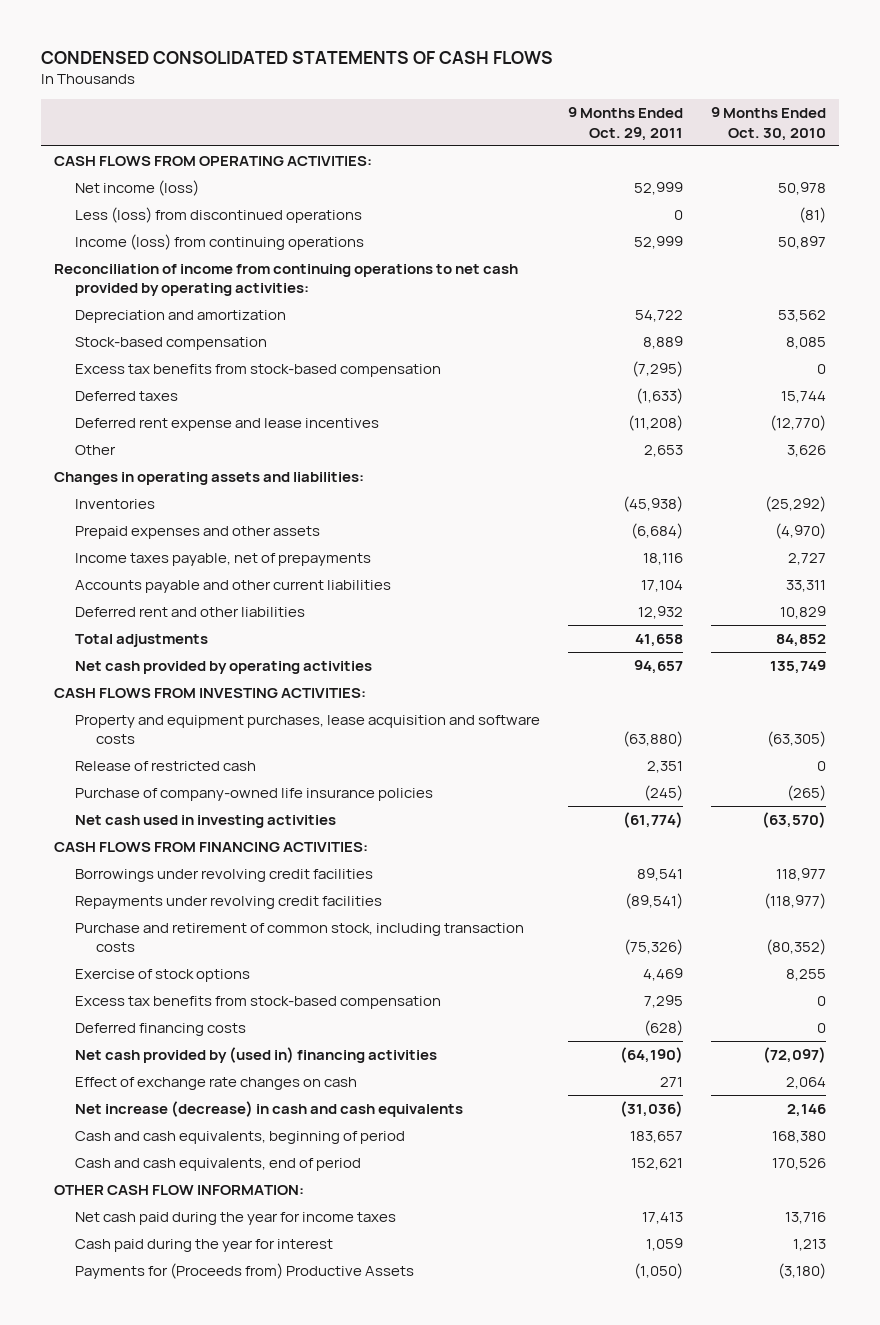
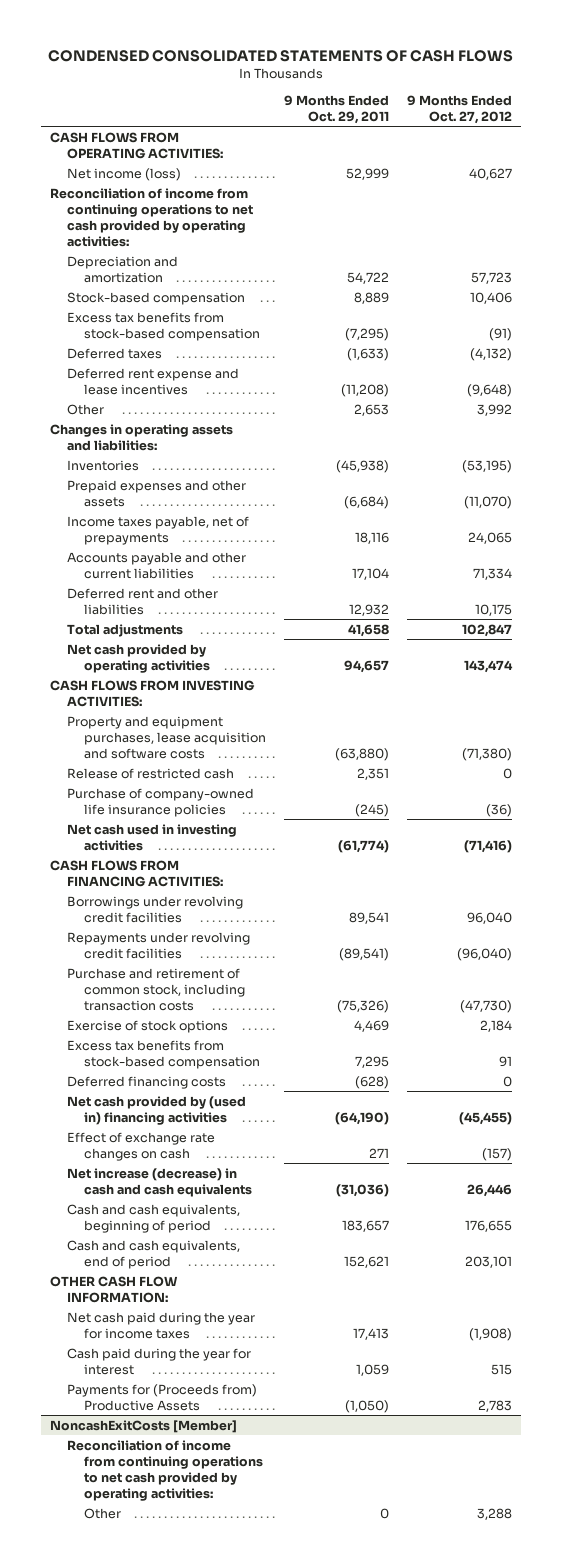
- | 9 Months Ended Oct. 29, 2011 | 9 Months Ended Oct. 30, 2010
+ | 9 Months Ended Oct. 29, 2011 | 9 Months Ended Oct. 27, 2012
- Less (loss) from discontinued operations | 0 | (81)
- Income (loss) from continuing operations | 52,999 | 50,897
+ NoncashExitCosts [Member]
+ Reconciliation of income from continuing operations to net cash provided by operating activities:
+ Other | 0 | 3,288

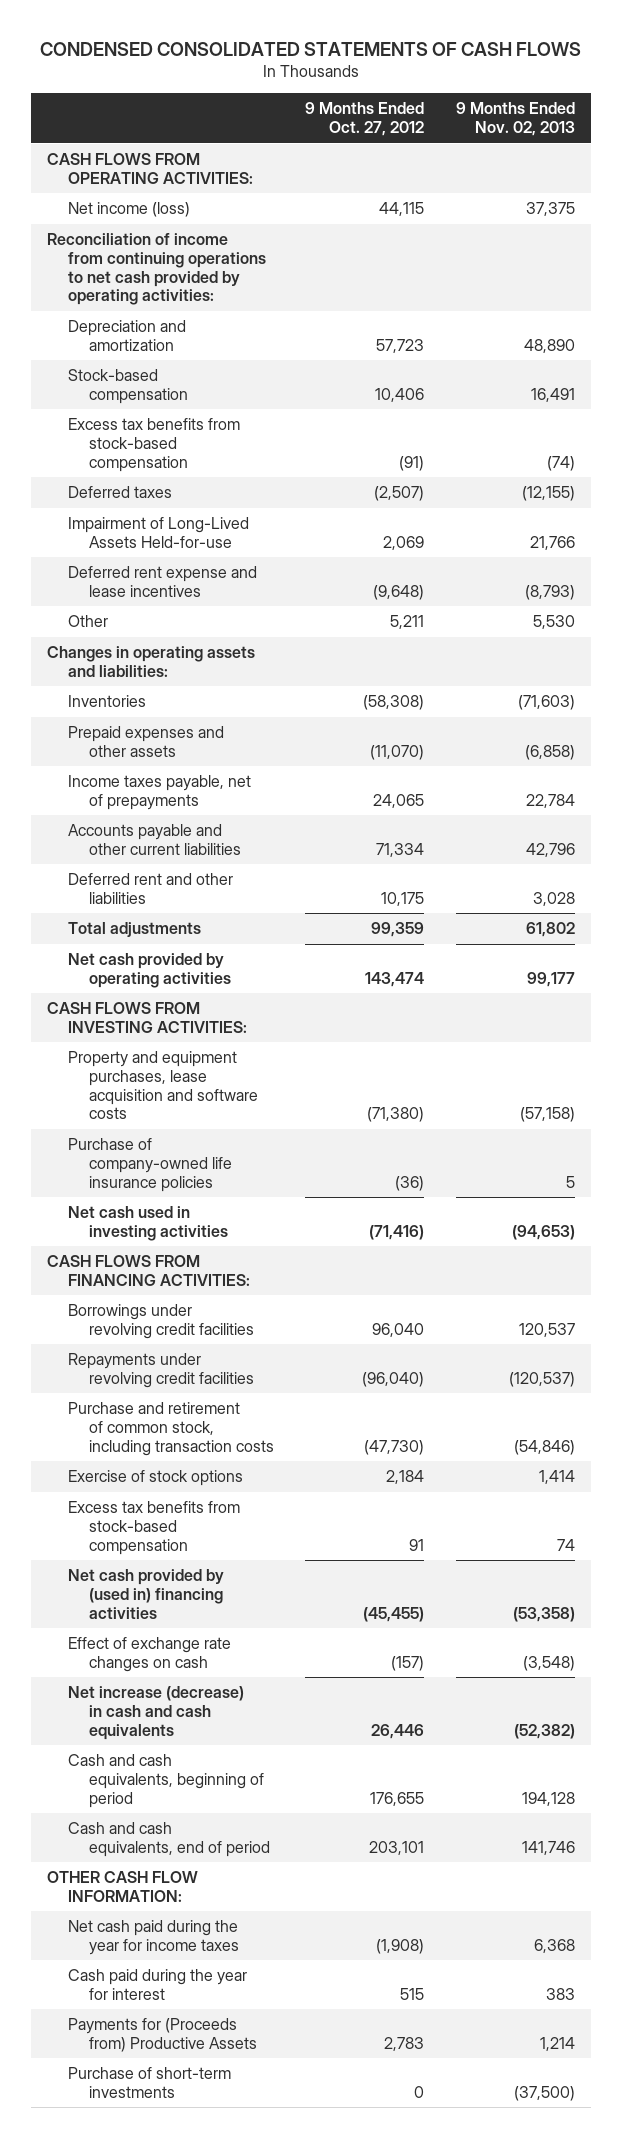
- | 9 Months Ended Oct. 29, 2011 | 9 Months Ended Oct. 27, 2012
+ | 9 Months Ended Oct. 27, 2012 | 9 Months Ended Nov. 02, 2013
- Net income (loss) | 52,999 | 40,627
+ Net income (loss) | 44,115 | 37,375
- Deferred taxes | (1,633) | (4,132)
+ Deferred taxes | (2,507) | (12,155)
+ Impairment of Long-Lived Assets Held-for-use | 2,069 | 21,766
- Other | 2,653 | 3,992
+ Other | 5,211 | 5,530
- Inventories | (45,938) | (53,195)
+ Inventories | (58,308) | (71,603)
- Total adjustments | 41,658 | 102,847
+ Total adjustments | 99,359 | 61,802
- Release of restricted cash | 2,351 | 0
- Deferred financing costs | (628) | 0
- NoncashExitCosts [Member]
- Reconciliation of income from continuing operations to net cash provided by operating activities:
- Other | 0 | 3,288
+ Purchase of short-term investments | 0 | (37,500)

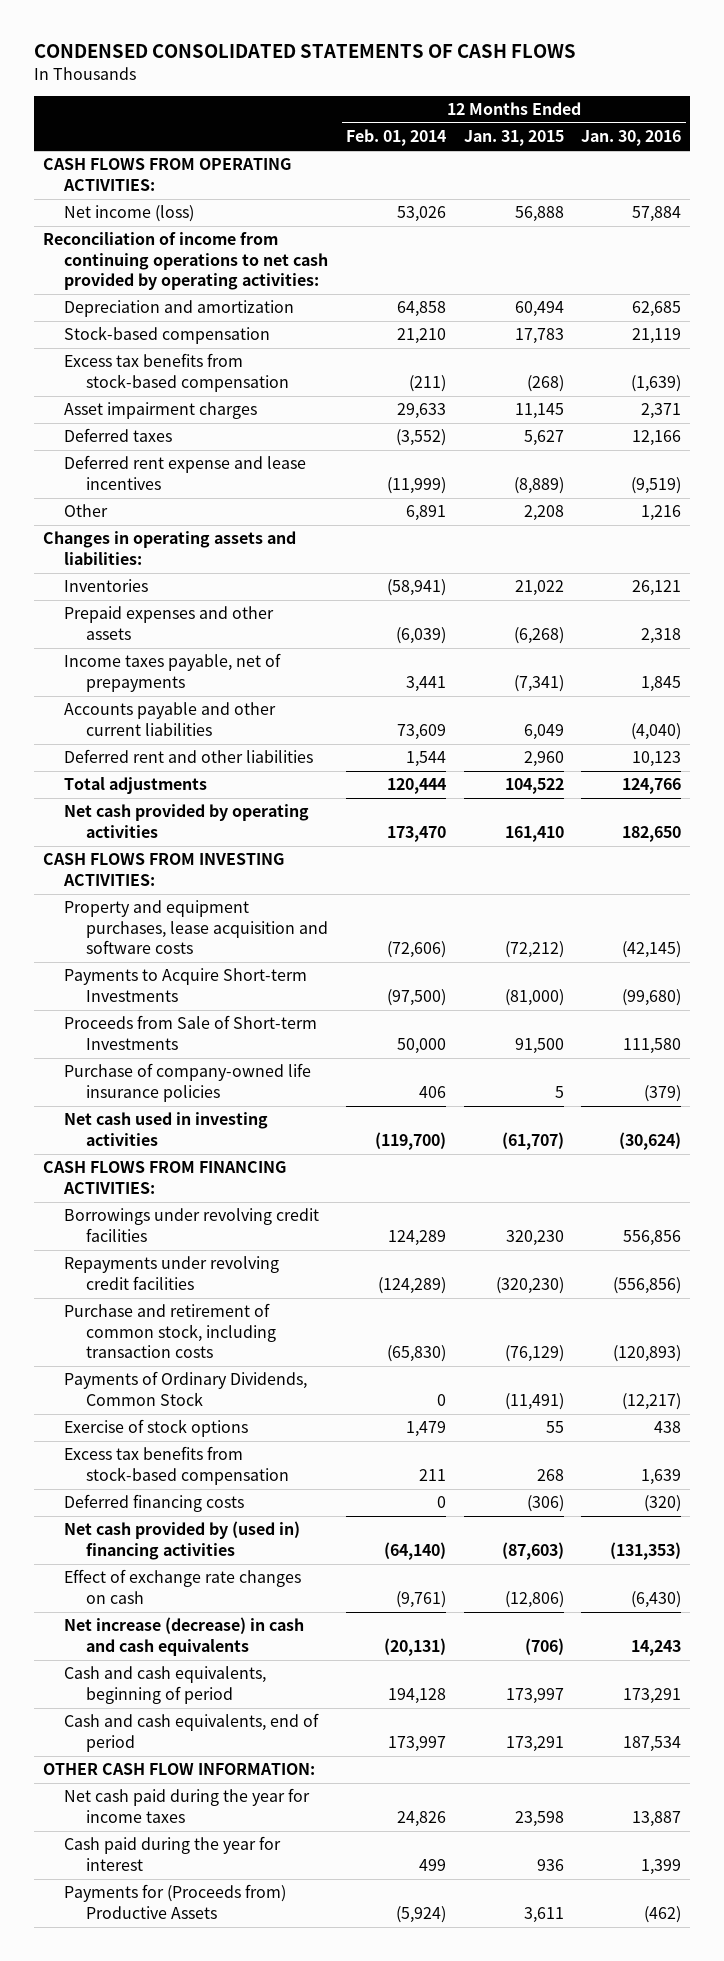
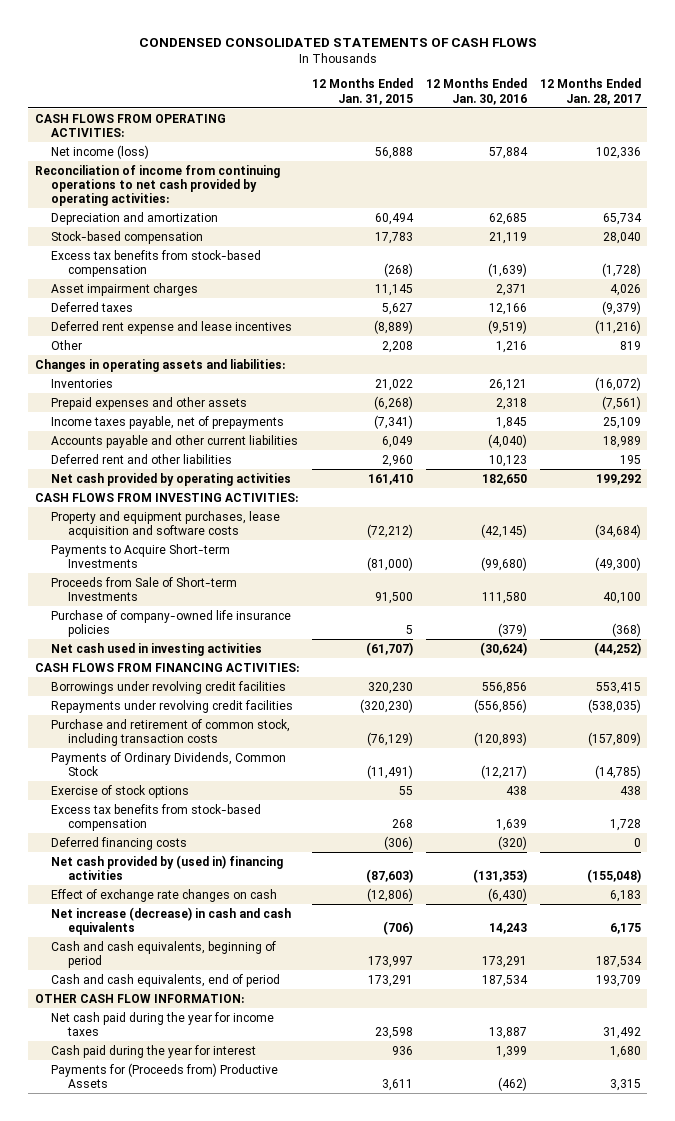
- | 12 Months Ended Feb. 01, 2014 | 12 Months Ended Jan. 31, 2015 | 12 Months Ended Jan. 30, 2016
+ | 12 Months Ended Jan. 31, 2015 | 12 Months Ended Jan. 30, 2016 | 12 Months Ended Jan. 28, 2017
- Total adjustments | 120,444 | 104,522 | 124,766

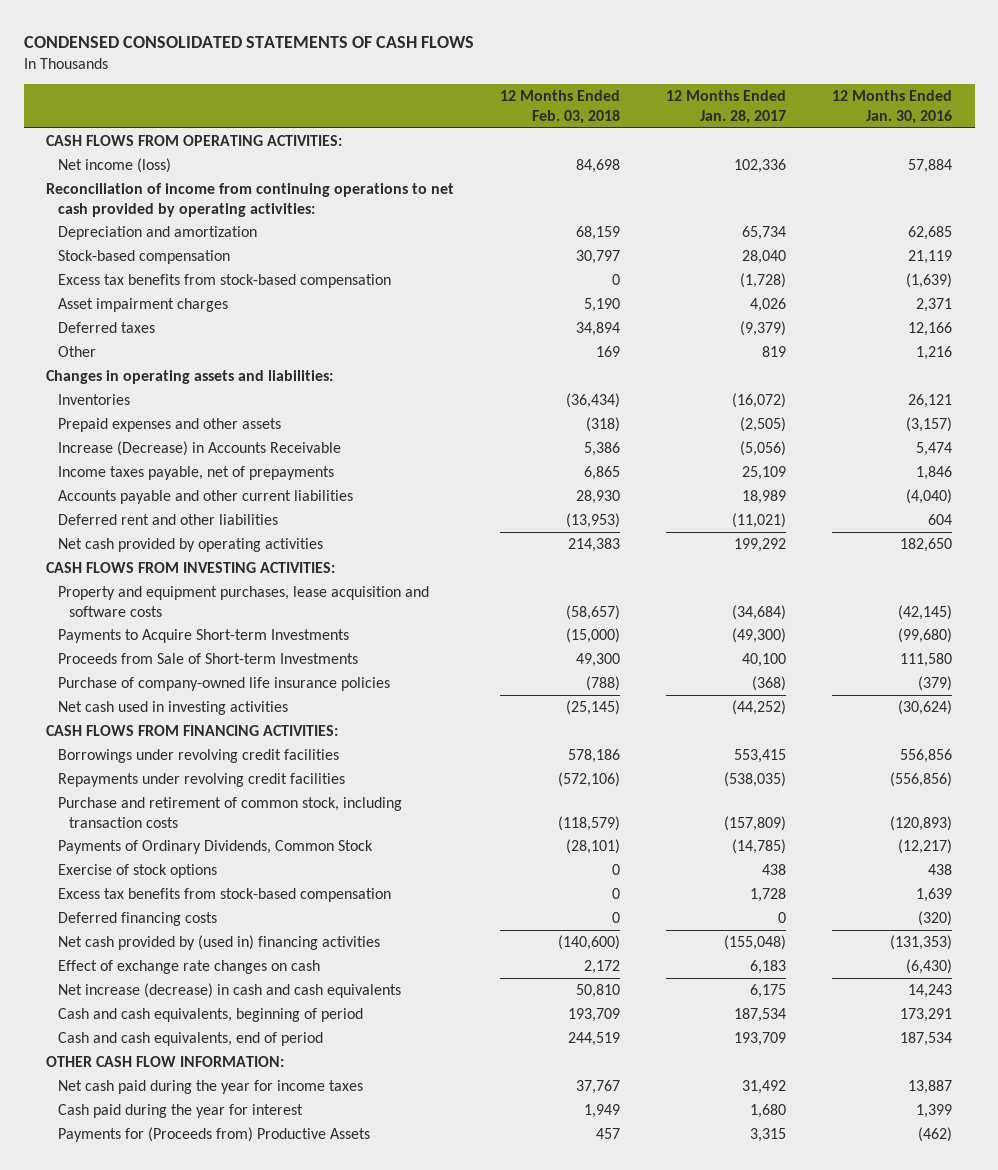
- | 12 Months Ended Jan. 31, 2015 | 12 Months Ended Jan. 30, 2016 | 12 Months Ended Jan. 28, 2017
+ | 12 Months Ended Feb. 03, 2018 | 12 Months Ended Jan. 28, 2017 | 12 Months Ended Jan. 30, 2016
- Deferred rent expense and lease incentives | (8,889) | (9,519) | (11,216)
- Prepaid expenses and other assets | (6,268) | 2,318 | (7,561)
- Income taxes payable, net of prepayments | (7,341) | 1,845 | 25,109
+ Prepaid expenses and other assets | (318) | (2,505) | (3,157)
+ Increase (Decrease) in Accounts Receivable | 5,386 | (5,056) | 5,474
+ Income taxes payable, net of prepayments | 6,865 | 25,109 | 1,846
- Deferred rent and other liabilities | 2,960 | 10,123 | 195
+ Deferred rent and other liabilities | (13,953) | (11,021) | 604

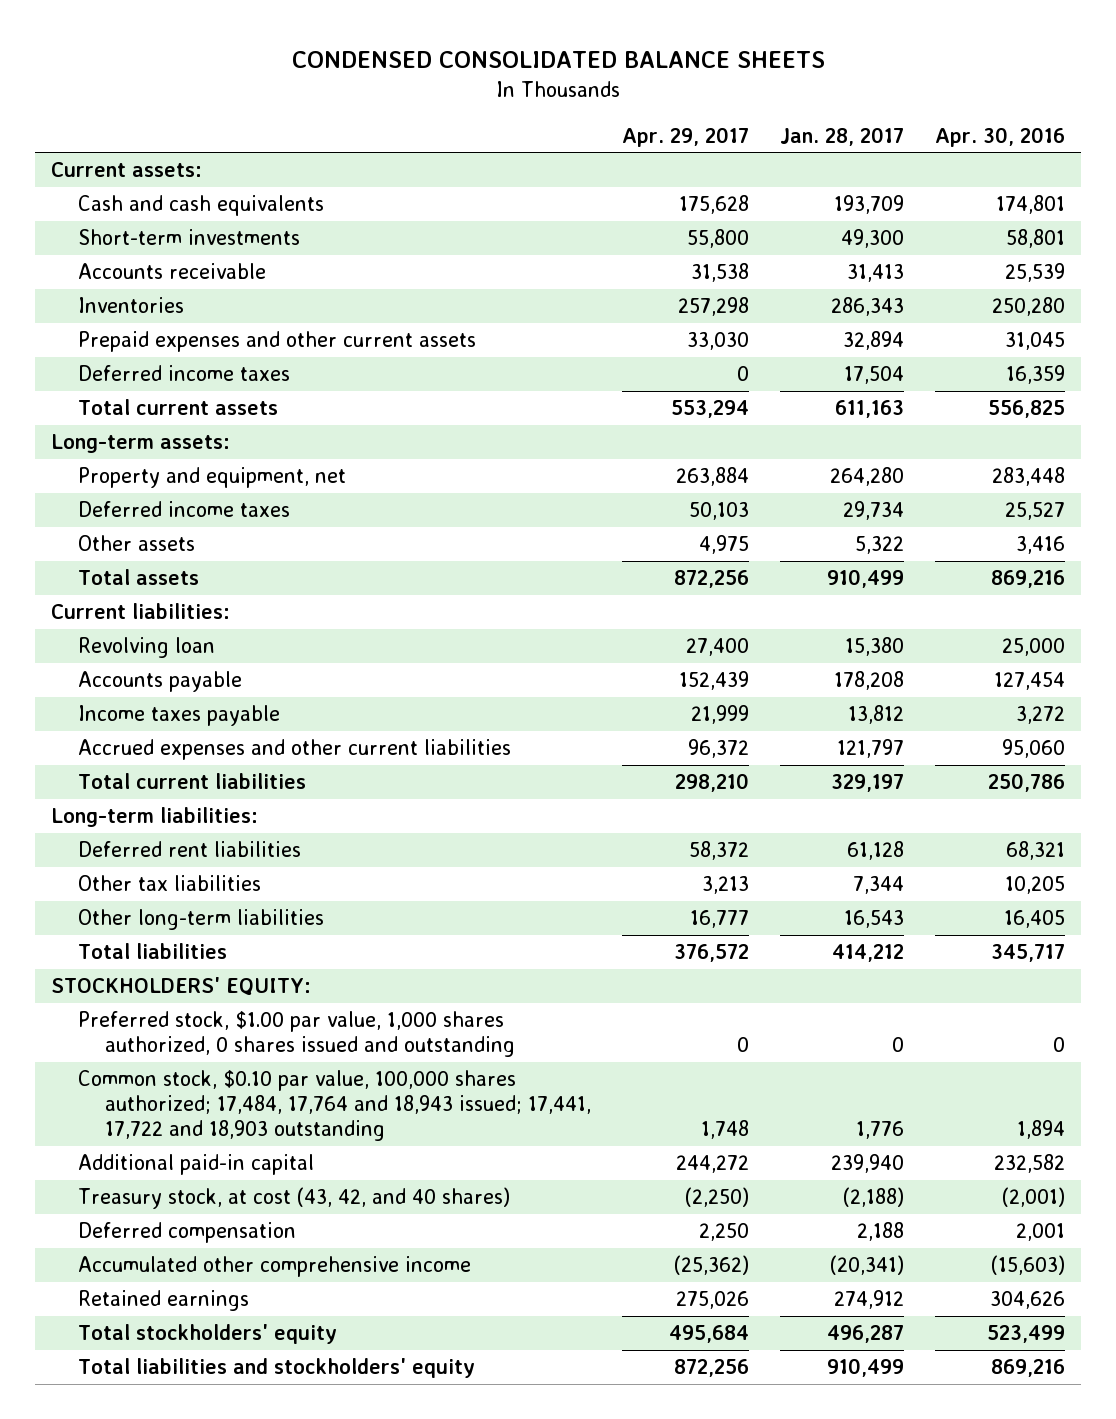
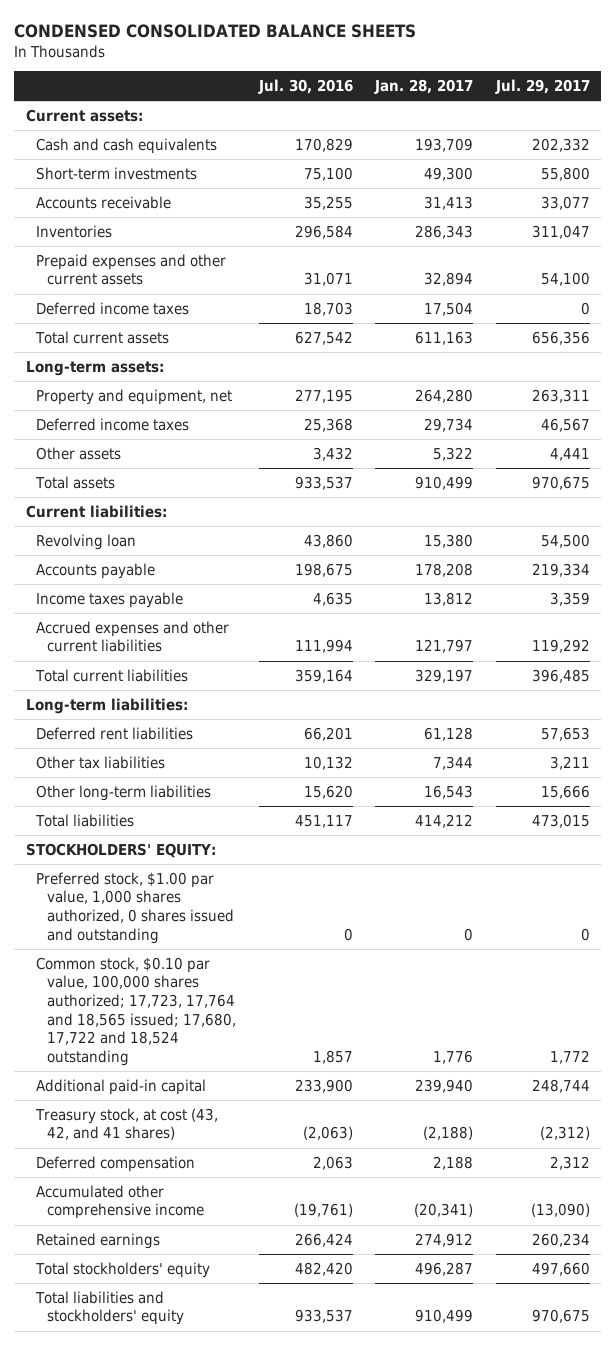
- | Apr. 29, 2017 | Jan. 28, 2017 | Apr. 30, 2016
+ | Jul. 30, 2016 | Jan. 28, 2017 | Jul. 29, 2017
- Common stock, $0.10 par value, 100,000 shares authorized; 17,484, 17,764 and 18,943 issued; 17,441, 17,722 and 18,903 outstanding | 1,748 | 1,776 | 1,894
+ Common stock, $0.10 par value, 100,000 shares authorized; 17,723, 17,764 and 18,565 issued; 17,680, 17,722 and 18,524 outstanding | 1,857 | 1,776 | 1,772
- Treasury stock, at cost (43, 42, and 40 shares) | (2,250) | (2,188) | (2,001)
+ Treasury stock, at cost (43, 42, and 41 shares) | (2,063) | (2,188) | (2,312)

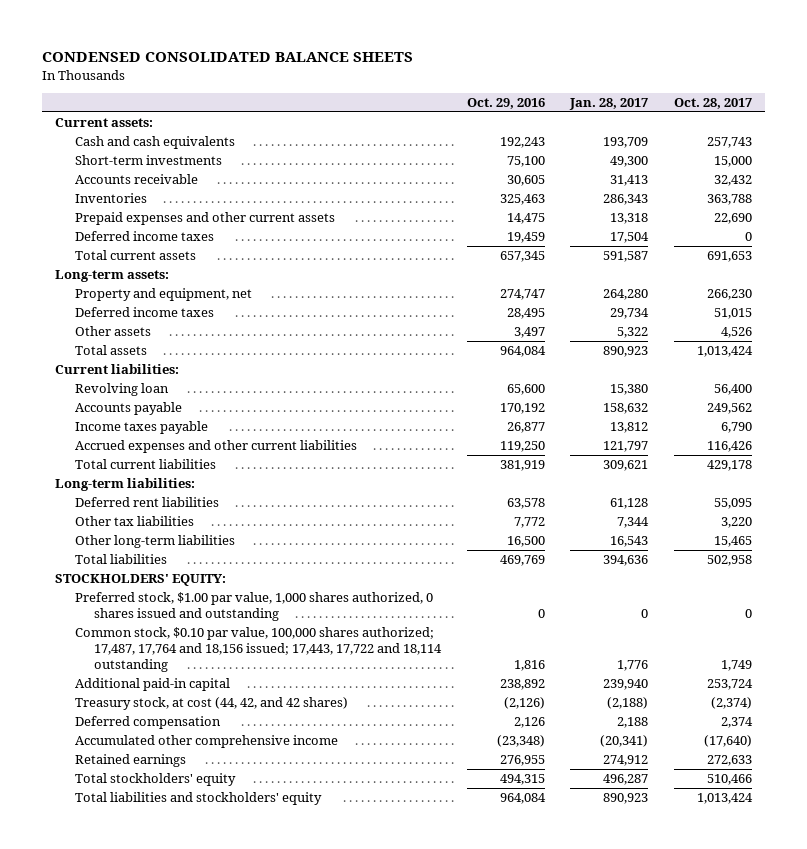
- | Jul. 30, 2016 | Jan. 28, 2017 | Jul. 29, 2017
+ | Oct. 29, 2016 | Jan. 28, 2017 | Oct. 28, 2017
- Prepaid expenses and other current assets | 31,071 | 32,894 | 54,100
+ Prepaid expenses and other current assets | 14,475 | 13,318 | 22,690
- Total current assets | 627,542 | 611,163 | 656,356
+ Total current assets | 657,345 | 591,587 | 691,653
- Total assets | 933,537 | 910,499 | 970,675
+ Total assets | 964,084 | 890,923 | 1,013,424
- Accounts payable | 198,675 | 178,208 | 219,334
+ Accounts payable | 170,192 | 158,632 | 249,562
- Total current liabilities | 359,164 | 329,197 | 396,485
+ Total current liabilities | 381,919 | 309,621 | 429,178
- Total liabilities | 451,117 | 414,212 | 473,015
+ Total liabilities | 469,769 | 394,636 | 502,958
- Common stock, $0.10 par value, 100,000 shares authorized; 17,723, 17,764 and 18,565 issued; 17,680, 17,722 and 18,524 outstanding | 1,857 | 1,776 | 1,772
+ Common stock, $0.10 par value, 100,000 shares authorized; 17,487, 17,764 and 18,156 issued; 17,443, 17,722 and 18,114 outstanding | 1,816 | 1,776 | 1,749
- Treasury stock, at cost (43, 42, and 41 shares) | (2,063) | (2,188) | (2,312)
+ Treasury stock, at cost (44, 42, and 42 shares) | (2,126) | (2,188) | (2,374)
- Total liabilities and stockholders' equity | 933,537 | 910,499 | 970,675
+ Total liabilities and stockholders' equity | 964,084 | 890,923 | 1,013,424

